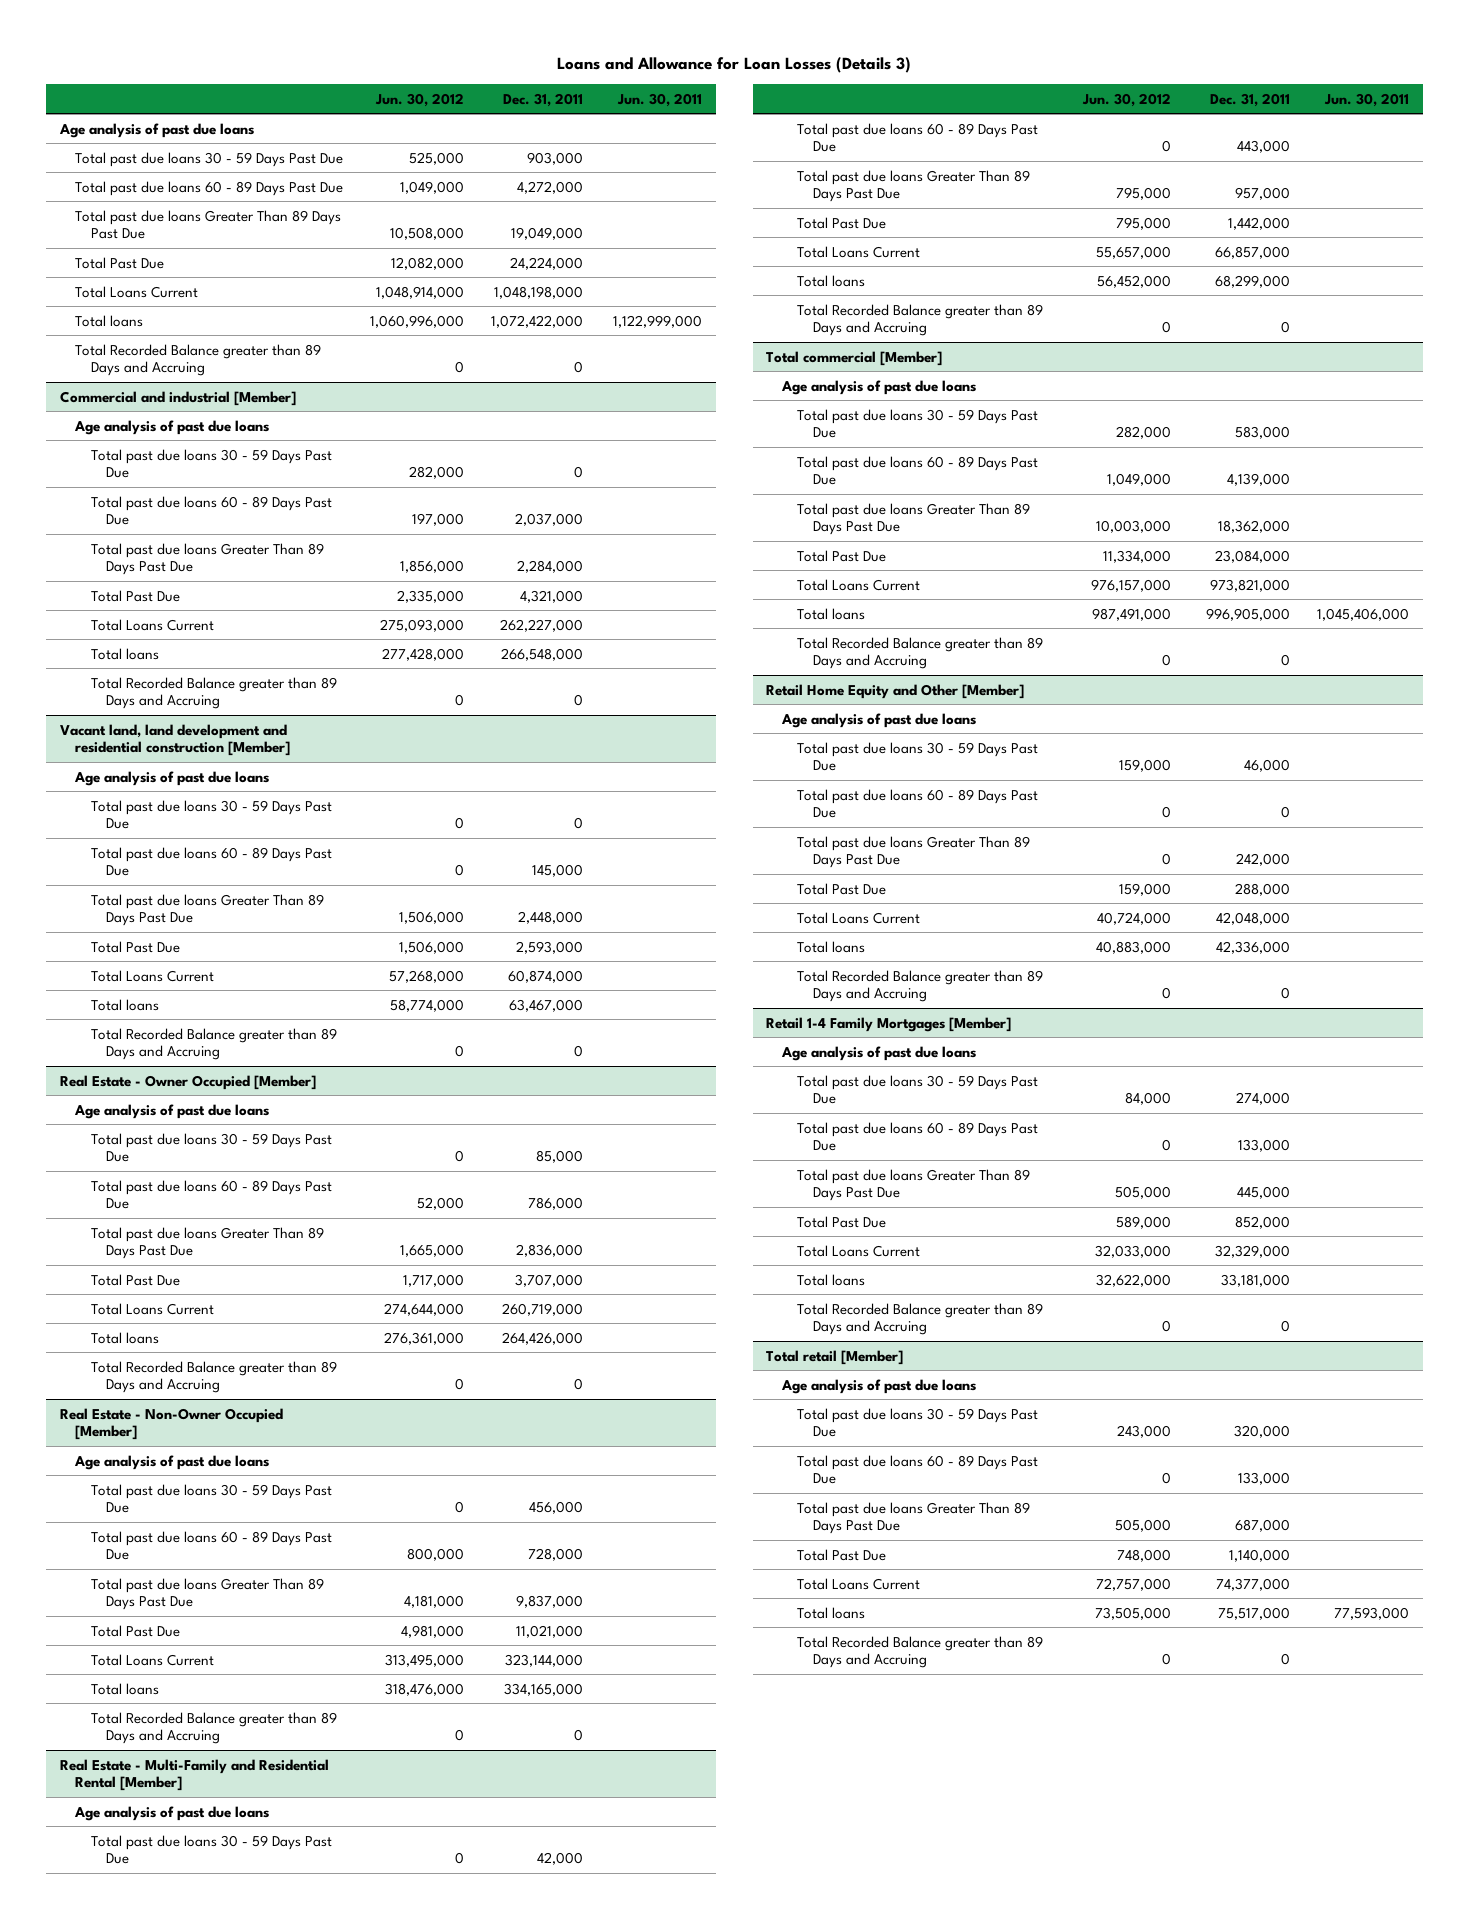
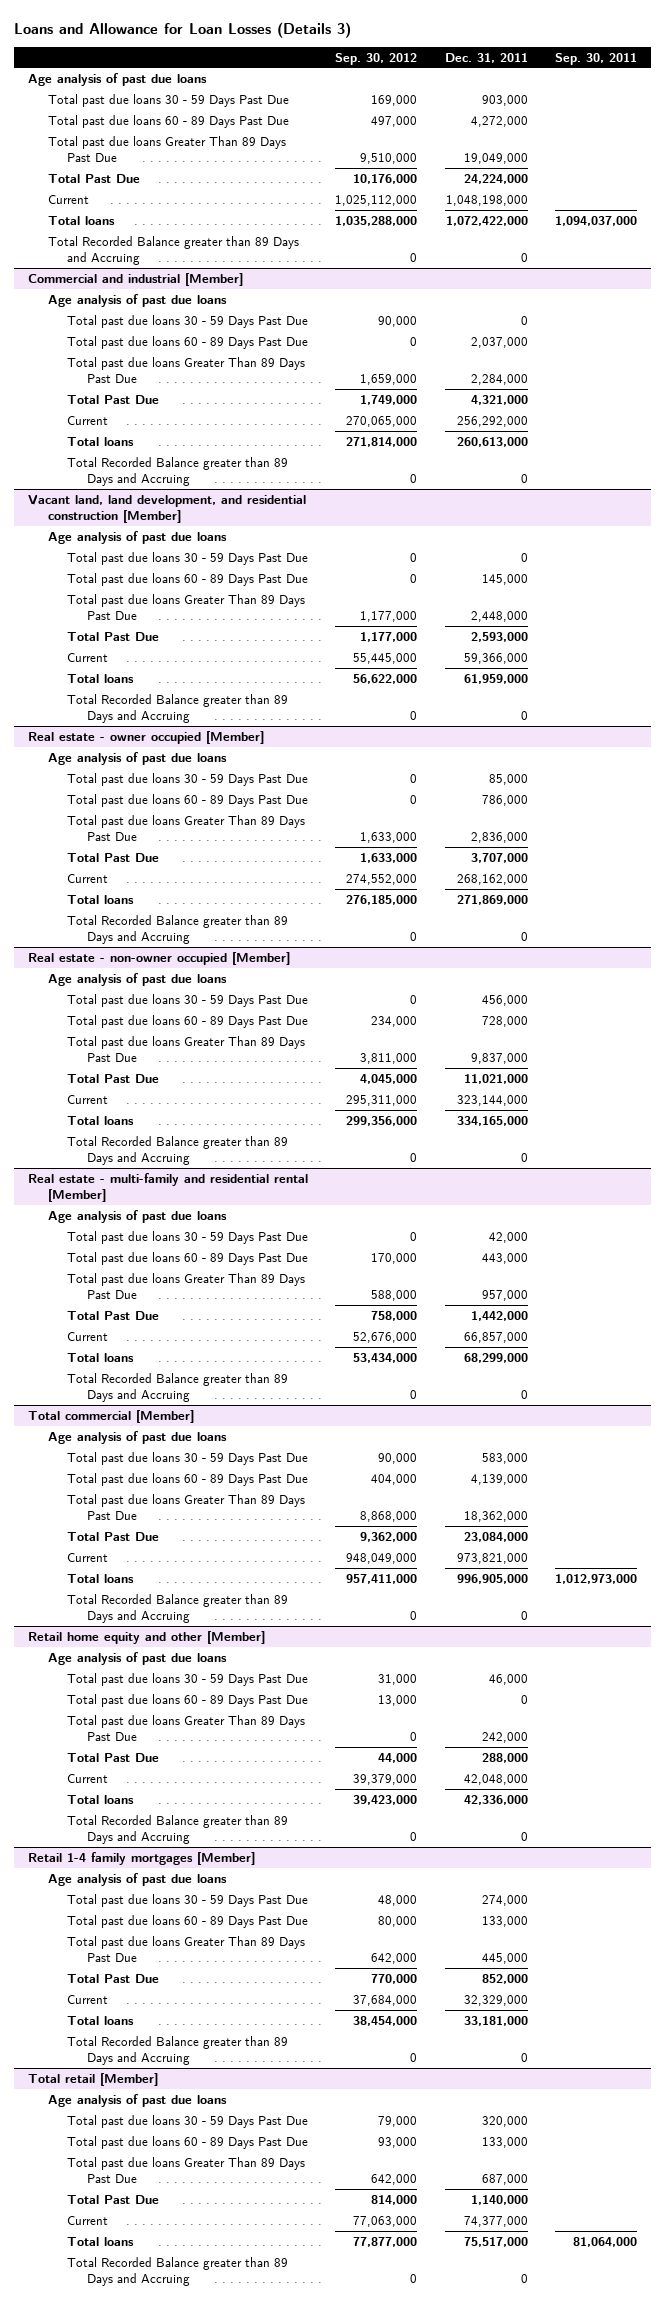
- | Jun. 30, 2012 | Dec. 31, 2011 | Jun. 30, 2011
+ | Sep. 30, 2012 | Dec. 31, 2011 | Sep. 30, 2011
- Total Loans Current | 1,048,914,000 | 1,048,198,000 |
+ Current | 1,025,112,000 | 1,048,198,000 |
@ Commercial and industrial [Member]
- Total Loans Current | 275,093,000 | 262,227,000 |
- Total loans | 277,428,000 | 266,548,000 |
+ Current | 270,065,000 | 256,292,000 |
+ Total loans | 271,814,000 | 260,613,000 |
- Vacant land, land development and residential construction [Member]
+ Vacant land, land development, and residential construction [Member]
- Total Loans Current | 57,268,000 | 60,874,000 |
- Total loans | 58,774,000 | 63,467,000 |
+ Current | 55,445,000 | 59,366,000 |
+ Total loans | 56,622,000 | 61,959,000 |
- Real Estate - Owner Occupied [Member]
+ Real estate - owner occupied [Member]
- Total Loans Current | 274,644,000 | 260,719,000 |
- Total loans | 276,361,000 | 264,426,000 |
+ Current | 274,552,000 | 268,162,000 |
+ Total loans | 276,185,000 | 271,869,000 |
- Real Estate - Non-Owner Occupied [Member]
+ Real estate - non-owner occupied [Member]
- Total Loans Current | 313,495,000 | 323,144,000 |
+ Current | 295,311,000 | 323,144,000 |
- Real Estate - Multi-Family and Residential Rental [Member]
+ Real estate - multi-family and residential rental [Member]
- Total Loans Current | 55,657,000 | 66,857,000 |
+ Current | 52,676,000 | 66,857,000 |
@ Total commercial [Member]
- Total Loans Current | 976,157,000 | 973,821,000 |
+ Current | 948,049,000 | 973,821,000 |
- Retail Home Equity and Other [Member]
+ Retail home equity and other [Member]
- Total Loans Current | 40,724,000 | 42,048,000 |
+ Current | 39,379,000 | 42,048,000 |
- Retail 1-4 Family Mortgages [Member]
+ Retail 1-4 family mortgages [Member]
- Total Loans Current | 32,033,000 | 32,329,000 |
+ Current | 37,684,000 | 32,329,000 |
@ Total retail [Member]
- Total Loans Current | 72,757,000 | 74,377,000 |
+ Current | 77,063,000 | 74,377,000 |

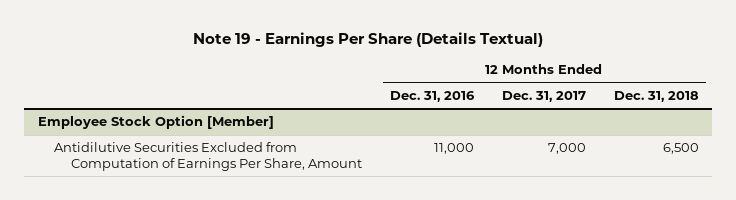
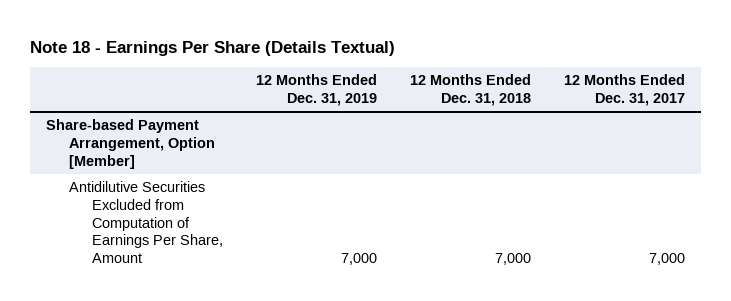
- Note 19 - Earnings Per Share (Details Textual)
+ Note 18 - Earnings Per Share (Details Textual)
- | 12 Months Ended Dec. 31, 2016 | 12 Months Ended Dec. 31, 2017 | 12 Months Ended Dec. 31, 2018
+ | 12 Months Ended Dec. 31, 2019 | 12 Months Ended Dec. 31, 2018 | 12 Months Ended Dec. 31, 2017
- Employee Stock Option [Member]
- Antidilutive Securities Excluded from Computation of Earnings Per Share, Amount | 11,000 | 7,000 | 6,500
+ Share-based Payment Arrangement, Option [Member]
+ Antidilutive Securities Excluded from Computation of Earnings Per Share, Amount | 7,000 | 7,000 | 7,000

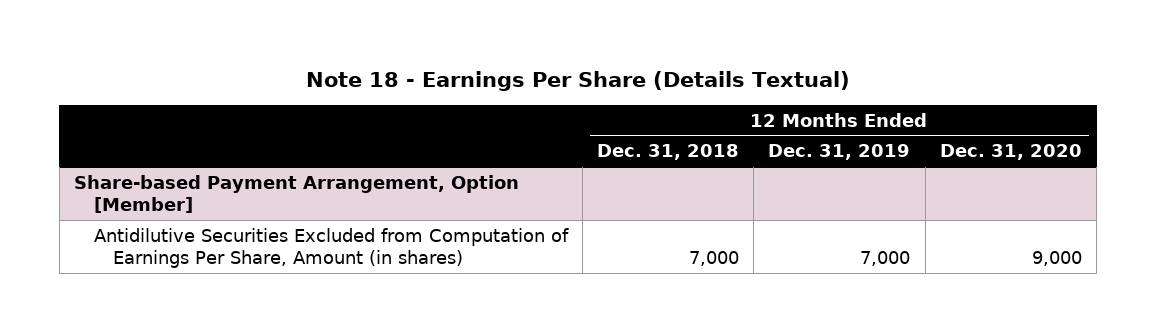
- | 12 Months Ended Dec. 31, 2019 | 12 Months Ended Dec. 31, 2018 | 12 Months Ended Dec. 31, 2017
+ | 12 Months Ended Dec. 31, 2018 | 12 Months Ended Dec. 31, 2019 | 12 Months Ended Dec. 31, 2020
@ Share-based Payment Arrangement, Option [Member]
- Antidilutive Securities Excluded from Computation of Earnings Per Share, Amount | 7,000 | 7,000 | 7,000
+ Antidilutive Securities Excluded from Computation of Earnings Per Share, Amount (in shares) | 7,000 | 7,000 | 9,000

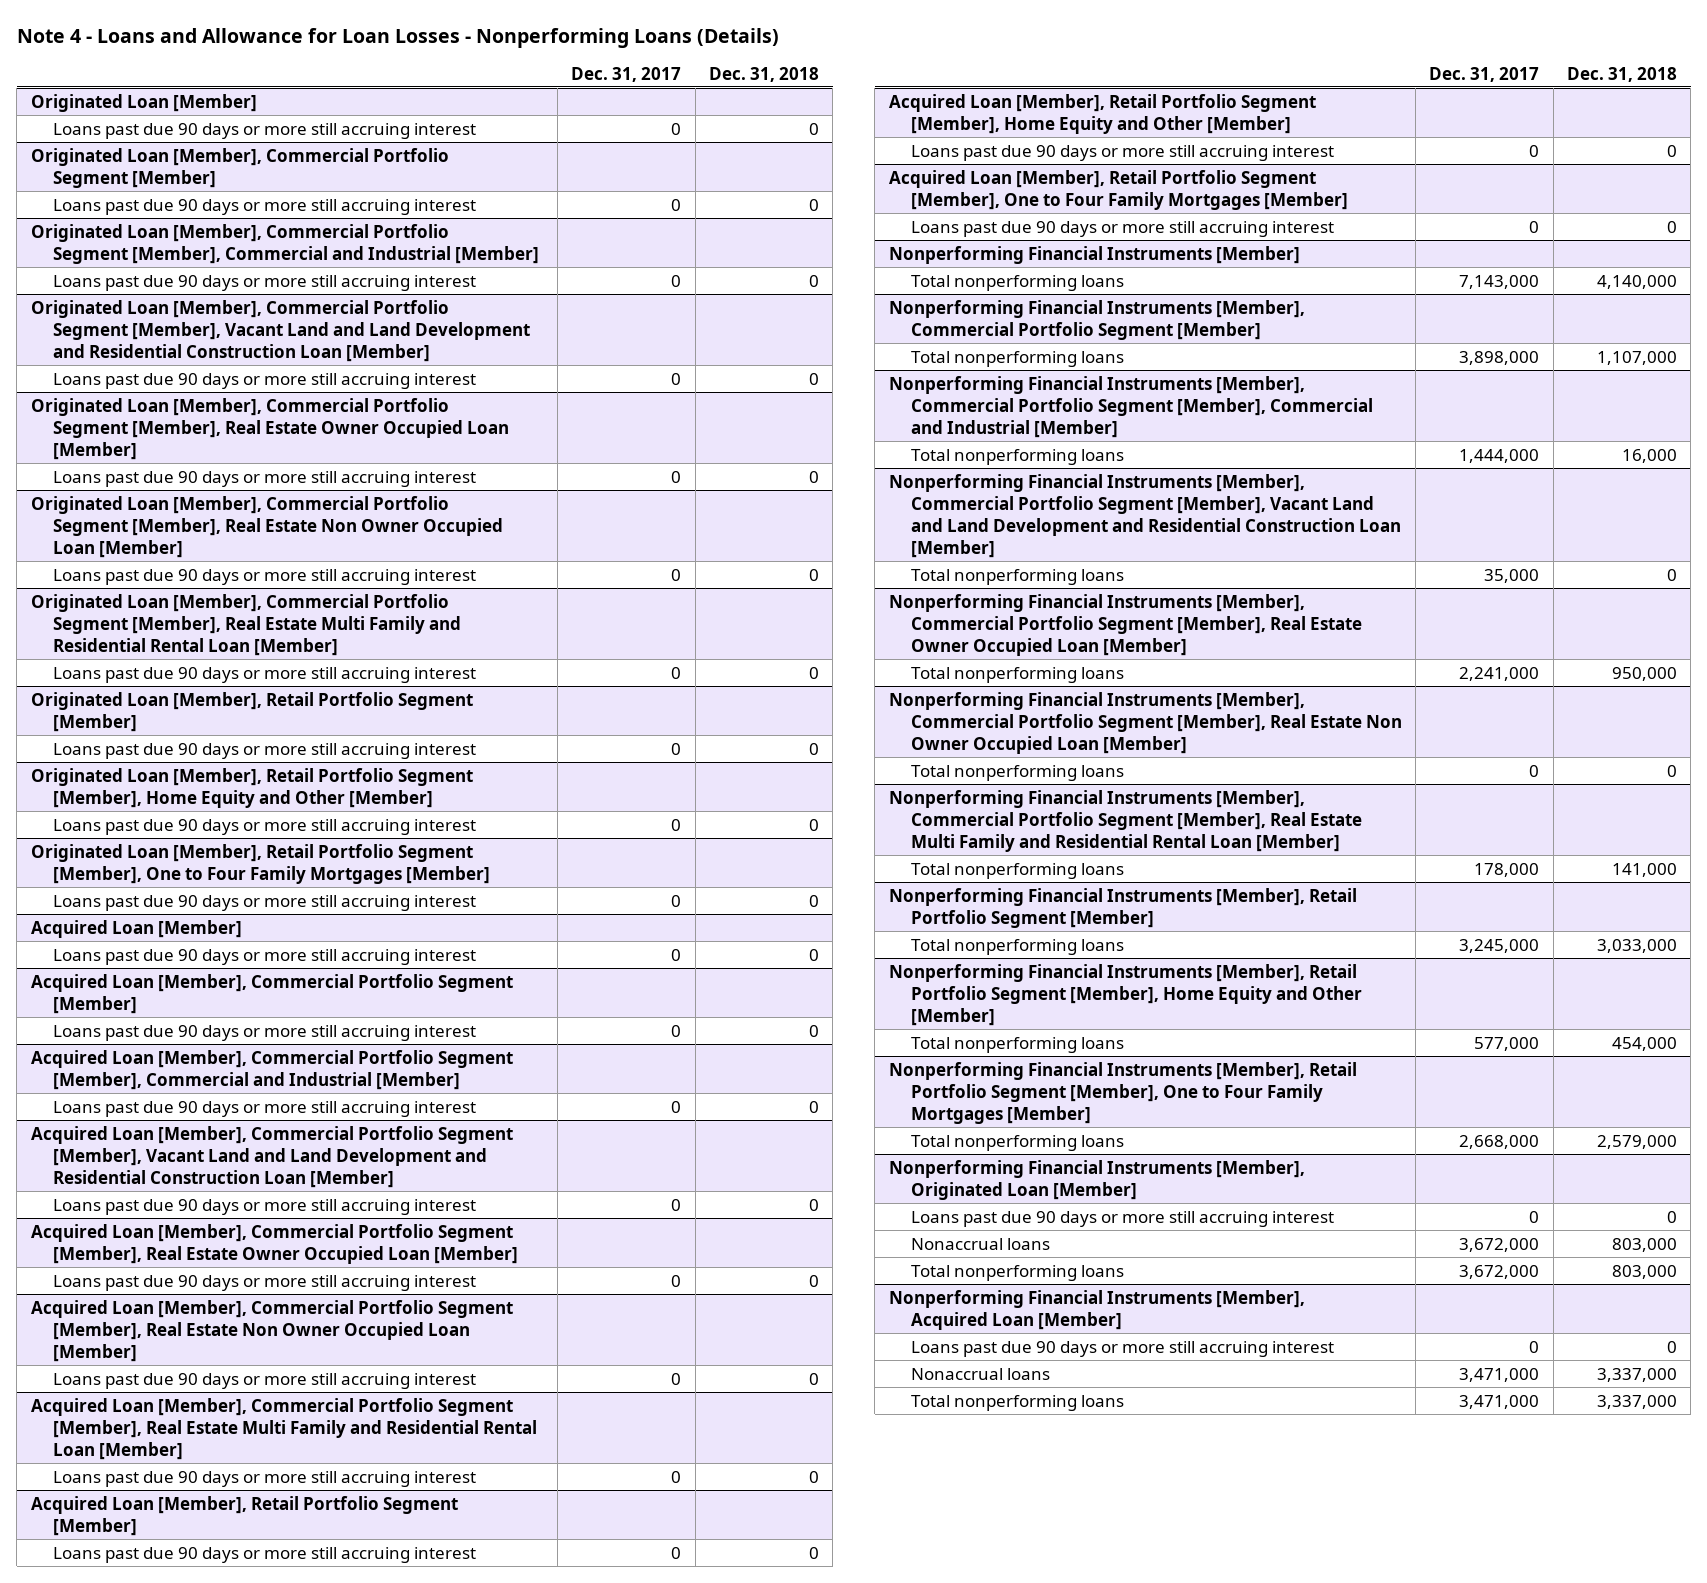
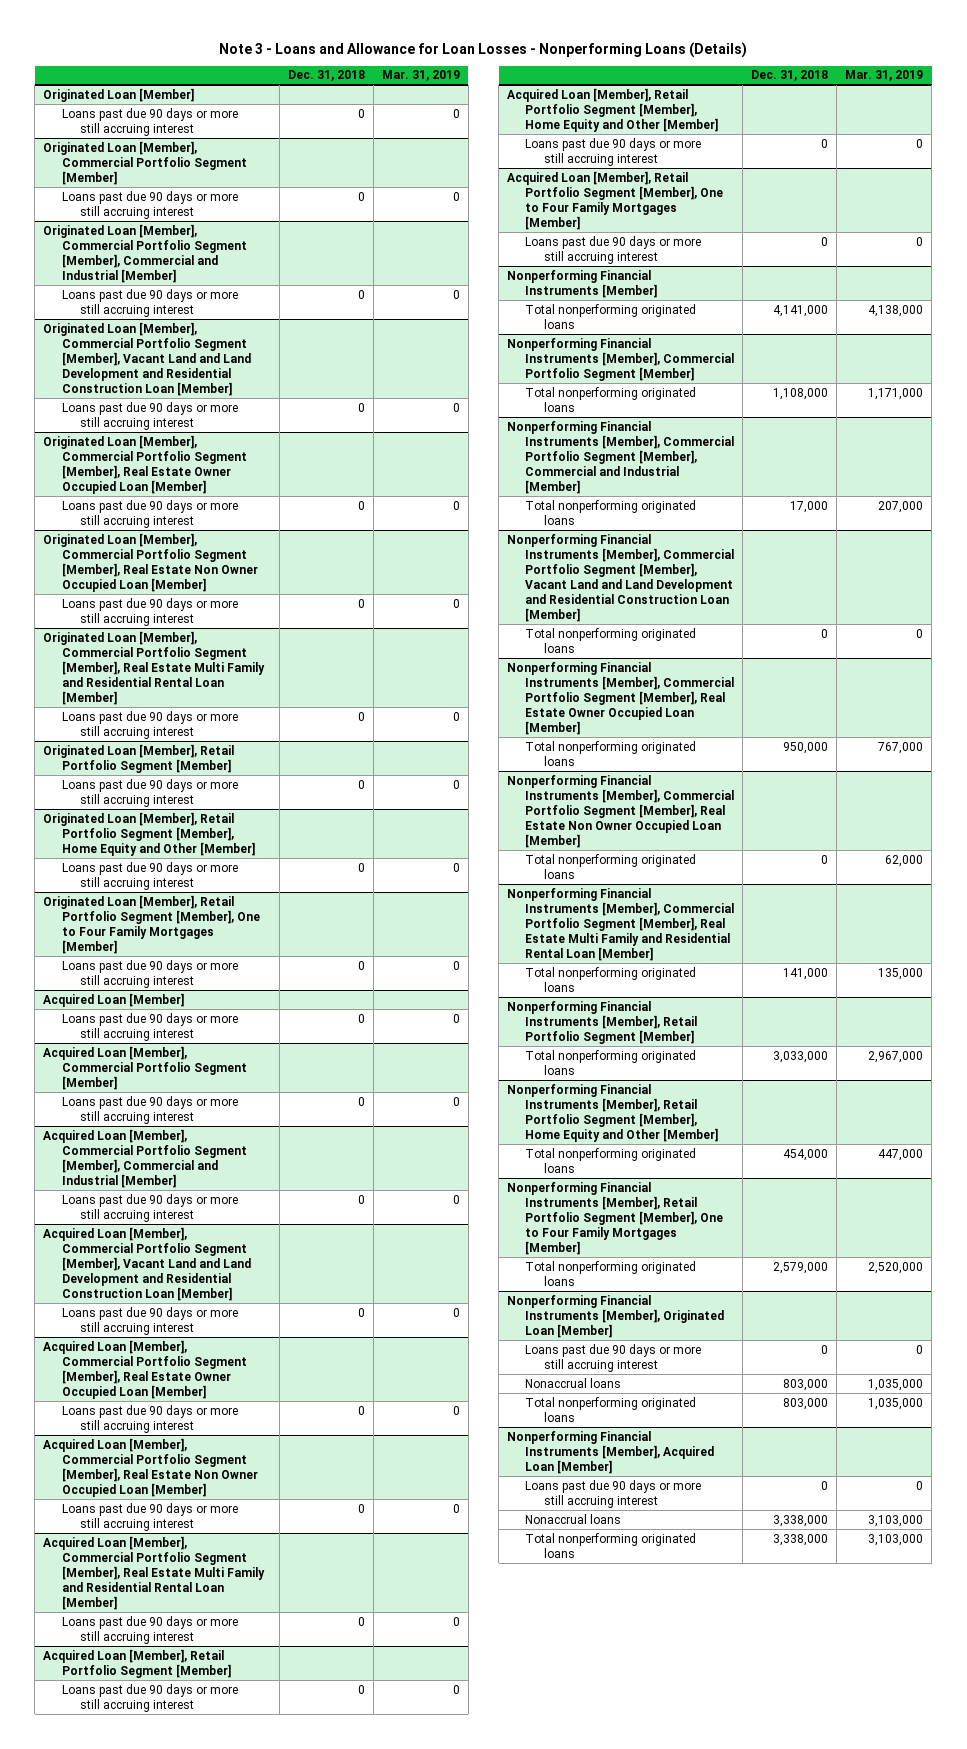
- Note 4 - Loans and Allowance for Loan Losses - Nonperforming Loans (Details)
+ Note 3 - Loans and Allowance for Loan Losses - Nonperforming Loans (Details)
- | Dec. 31, 2017 | Dec. 31, 2018
+ | Dec. 31, 2018 | Mar. 31, 2019
@ Nonperforming Financial Instruments [Member]
- Total nonperforming loans | 7,143,000 | 4,140,000
+ Total nonperforming originated loans | 4,141,000 | 4,138,000
@ Nonperforming Financial Instruments [Member], Commercial Portfolio Segment [Member]
- Total nonperforming loans | 3,898,000 | 1,107,000
+ Total nonperforming originated loans | 1,108,000 | 1,171,000
@ Nonperforming Financial Instruments [Member], Commercial Portfolio Segment [Member], Commercial and Industrial [Member]
- Total nonperforming loans | 1,444,000 | 16,000
+ Total nonperforming originated loans | 17,000 | 207,000
@ Nonperforming Financial Instruments [Member], Commercial Portfolio Segment [Member], Vacant Land and Land Development and Residential Construction Loan [Member]
- Total nonperforming loans | 35,000 | 0
+ Total nonperforming originated loans | 0 | 0
@ Nonperforming Financial Instruments [Member], Commercial Portfolio Segment [Member], Real Estate Owner Occupied Loan [Member]
- Total nonperforming loans | 2,241,000 | 950,000
+ Total nonperforming originated loans | 950,000 | 767,000
@ Nonperforming Financial Instruments [Member], Commercial Portfolio Segment [Member], Real Estate Non Owner Occupied Loan [Member]
- Total nonperforming loans | 0 | 0
+ Total nonperforming originated loans | 0 | 62,000
@ Nonperforming Financial Instruments [Member], Commercial Portfolio Segment [Member], Real Estate Multi Family and Residential Rental Loan [Member]
- Total nonperforming loans | 178,000 | 141,000
+ Total nonperforming originated loans | 141,000 | 135,000
@ Nonperforming Financial Instruments [Member], Retail Portfolio Segment [Member]
- Total nonperforming loans | 3,245,000 | 3,033,000
+ Total nonperforming originated loans | 3,033,000 | 2,967,000
@ Nonperforming Financial Instruments [Member], Retail Portfolio Segment [Member], Home Equity and Other [Member]
- Total nonperforming loans | 577,000 | 454,000
+ Total nonperforming originated loans | 454,000 | 447,000
@ Nonperforming Financial Instruments [Member], Retail Portfolio Segment [Member], One to Four Family Mortgages [Member]
- Total nonperforming loans | 2,668,000 | 2,579,000
+ Total nonperforming originated loans | 2,579,000 | 2,520,000
@ Nonperforming Financial Instruments [Member], Originated Loan [Member]
- Total nonperforming loans | 3,672,000 | 803,000
+ Total nonperforming originated loans | 803,000 | 1,035,000
@ Nonperforming Financial Instruments [Member], Acquired Loan [Member]
- Nonaccrual loans | 3,471,000 | 3,337,000
- Total nonperforming loans | 3,471,000 | 3,337,000
+ Nonaccrual loans | 3,338,000 | 3,103,000
+ Total nonperforming originated loans | 3,338,000 | 3,103,000

